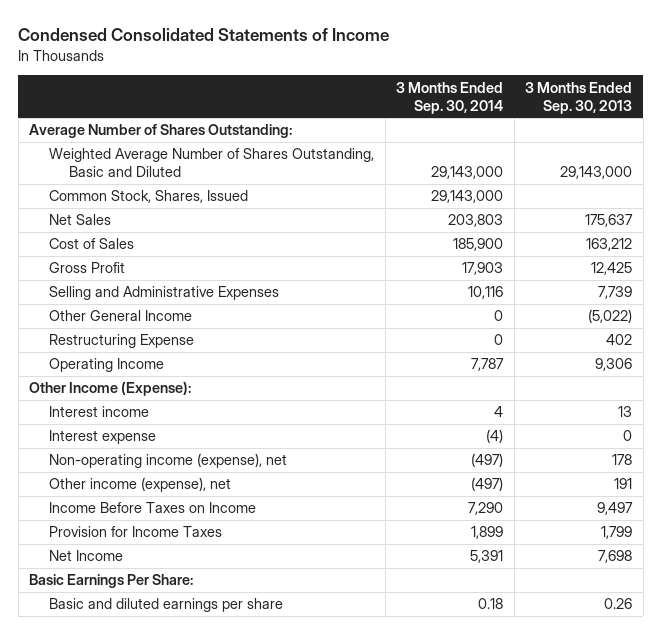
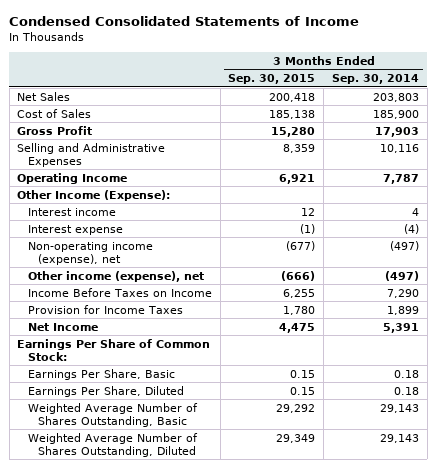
- | 3 Months Ended Sep. 30, 2014 | 3 Months Ended Sep. 30, 2013
+ | 3 Months Ended Sep. 30, 2015 | 3 Months Ended Sep. 30, 2014
- Average Number of Shares Outstanding:
- Weighted Average Number of Shares Outstanding, Basic and Diluted | 29,143,000 | 29,143,000
- Common Stock, Shares, Issued | 29,143,000 |
- Other General Income | 0 | (5,022)
- Restructuring Expense | 0 | 402
- Basic Earnings Per Share:
- Basic and diluted earnings per share | 0.18 | 0.26
+ Earnings Per Share of Common Stock:
+ Earnings Per Share, Basic | 0.15 | 0.18
+ Earnings Per Share, Diluted | 0.15 | 0.18
+ Weighted Average Number of Shares Outstanding, Basic | 29,292 | 29,143
+ Weighted Average Number of Shares Outstanding, Diluted | 29,349 | 29,143

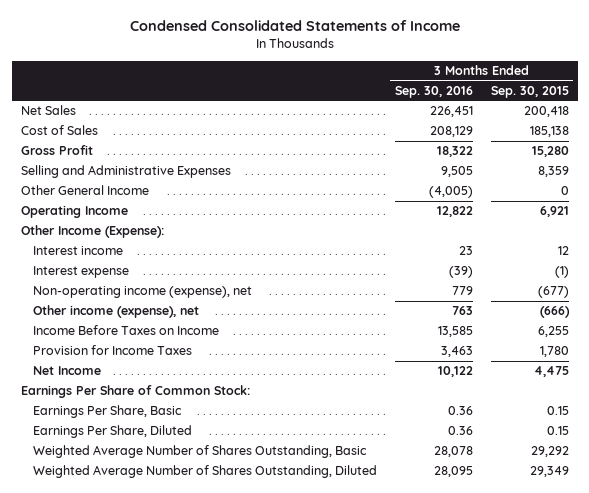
- | 3 Months Ended Sep. 30, 2015 | 3 Months Ended Sep. 30, 2014
+ | 3 Months Ended Sep. 30, 2016 | 3 Months Ended Sep. 30, 2015
+ Other General Income | (4,005) | 0

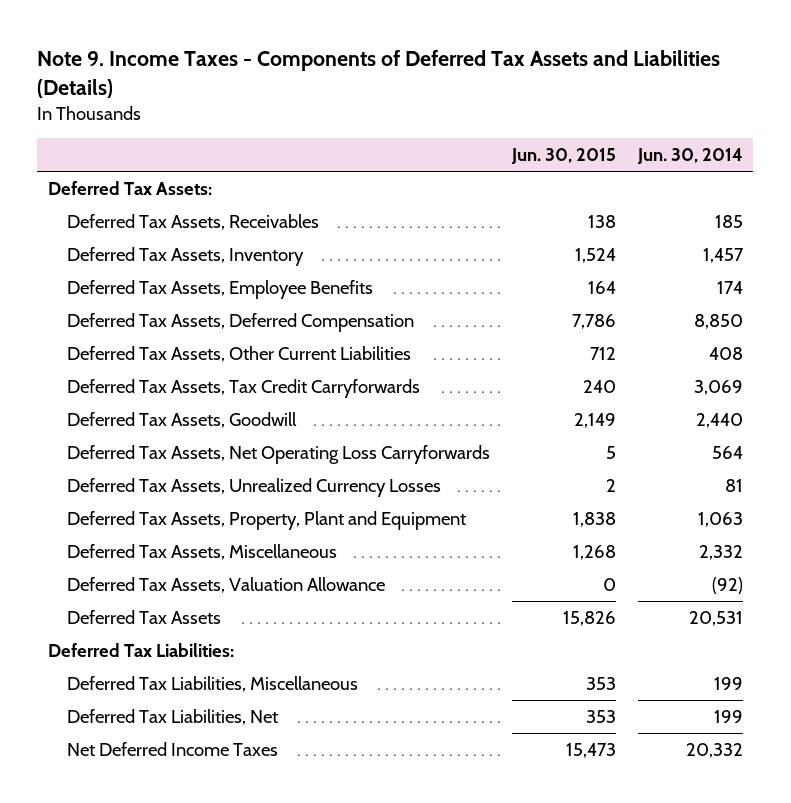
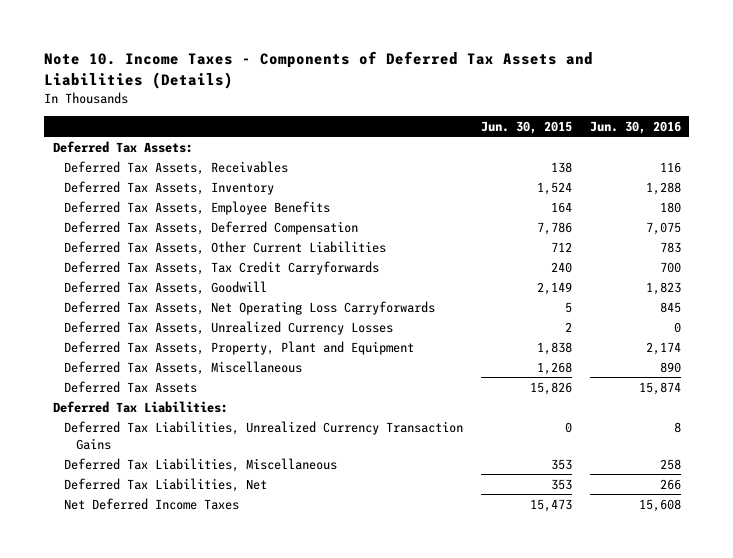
- Note 9. Income Taxes - Components of Deferred Tax Assets and Liabilities (Details)
+ Note 10. Income Taxes - Components of Deferred Tax Assets and Liabilities (Details)
- | Jun. 30, 2015 | Jun. 30, 2014
+ | Jun. 30, 2015 | Jun. 30, 2016
- Deferred Tax Assets, Valuation Allowance | 0 | (92)
+ Deferred Tax Liabilities, Unrealized Currency Transaction Gains | 0 | 8

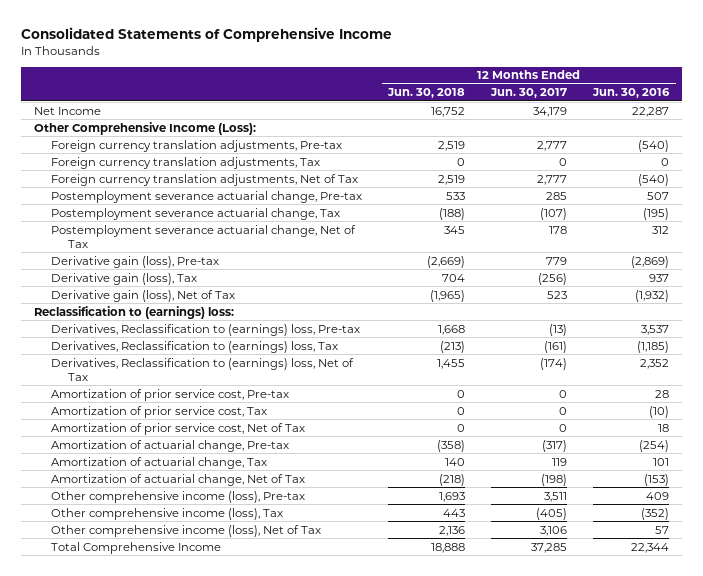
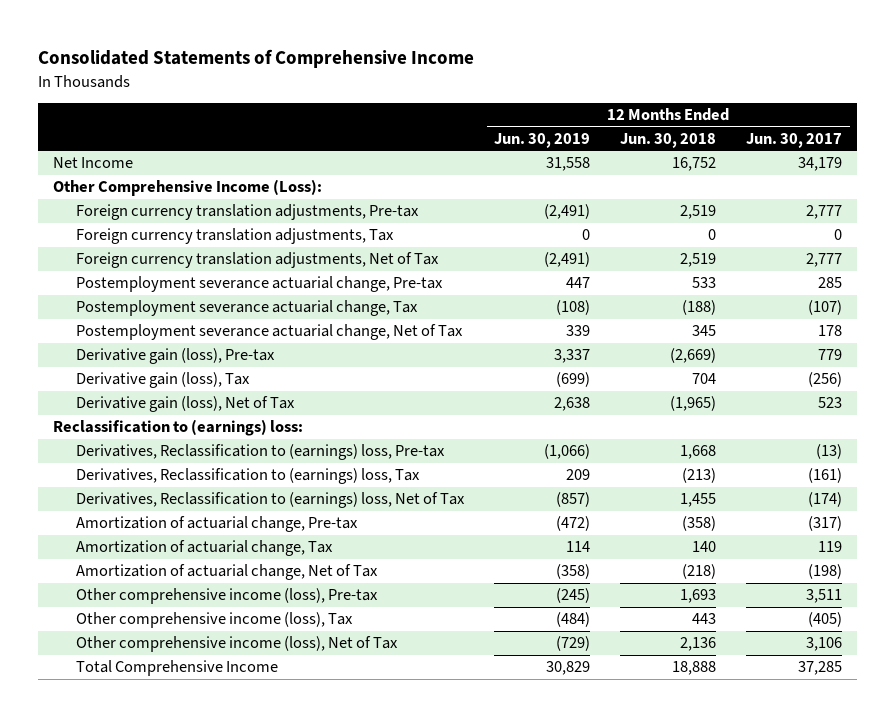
- | 12 Months Ended Jun. 30, 2018 | 12 Months Ended Jun. 30, 2017 | 12 Months Ended Jun. 30, 2016
+ | 12 Months Ended Jun. 30, 2019 | 12 Months Ended Jun. 30, 2018 | 12 Months Ended Jun. 30, 2017
- Amortization of prior service cost, Pre-tax | 0 | 0 | 28
- Amortization of prior service cost, Tax | 0 | 0 | (10)
- Amortization of prior service cost, Net of Tax | 0 | 0 | 18

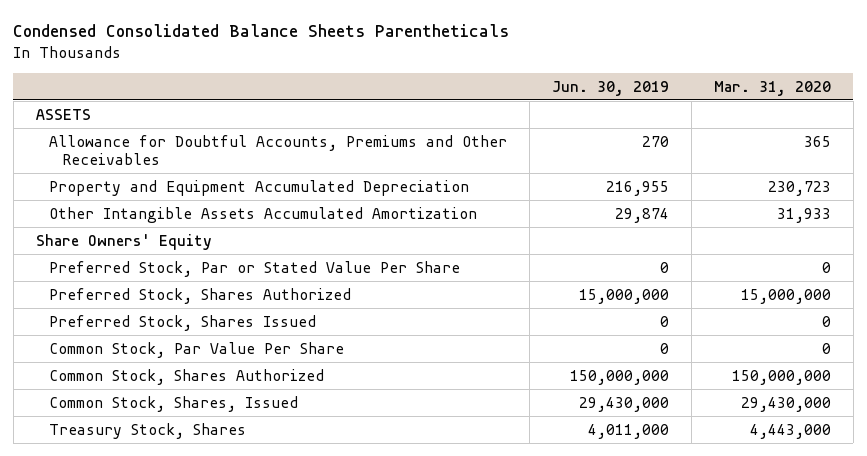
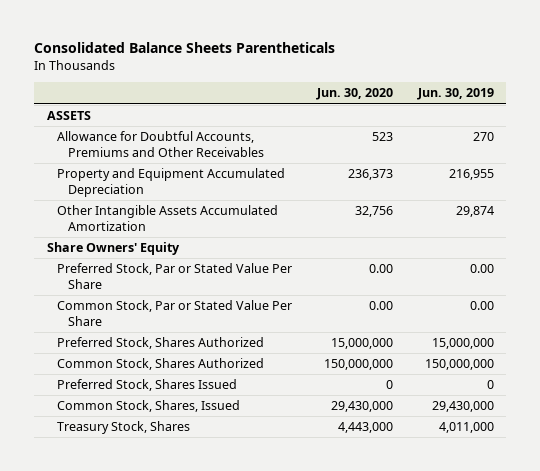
- Condensed Consolidated Balance Sheets Parentheticals
+ Consolidated Balance Sheets Parentheticals
- | Jun. 30, 2019 | Mar. 31, 2020
+ | Jun. 30, 2020 | Jun. 30, 2019
- Preferred Stock, Par or Stated Value Per Share | 0 | 0
+ Preferred Stock, Par or Stated Value Per Share | 0.00 | 0.00
+ Common Stock, Par or Stated Value Per Share | 0.00 | 0.00
- Common Stock, Par Value Per Share | 0 | 0
moved down: Preferred Stock, Shares Issued | 0 | 0

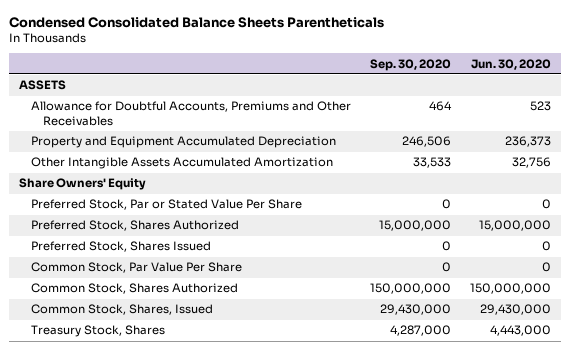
- Consolidated Balance Sheets Parentheticals
+ Condensed Consolidated Balance Sheets Parentheticals
- | Jun. 30, 2020 | Jun. 30, 2019
+ | Sep. 30, 2020 | Jun. 30, 2020
- Preferred Stock, Par or Stated Value Per Share | 0.00 | 0.00
- Common Stock, Par or Stated Value Per Share | 0.00 | 0.00
+ Preferred Stock, Par or Stated Value Per Share | 0 | 0
+ Common Stock, Par Value Per Share | 0 | 0
moved down: Common Stock, Shares Authorized | 150,000,000 | 150,000,000

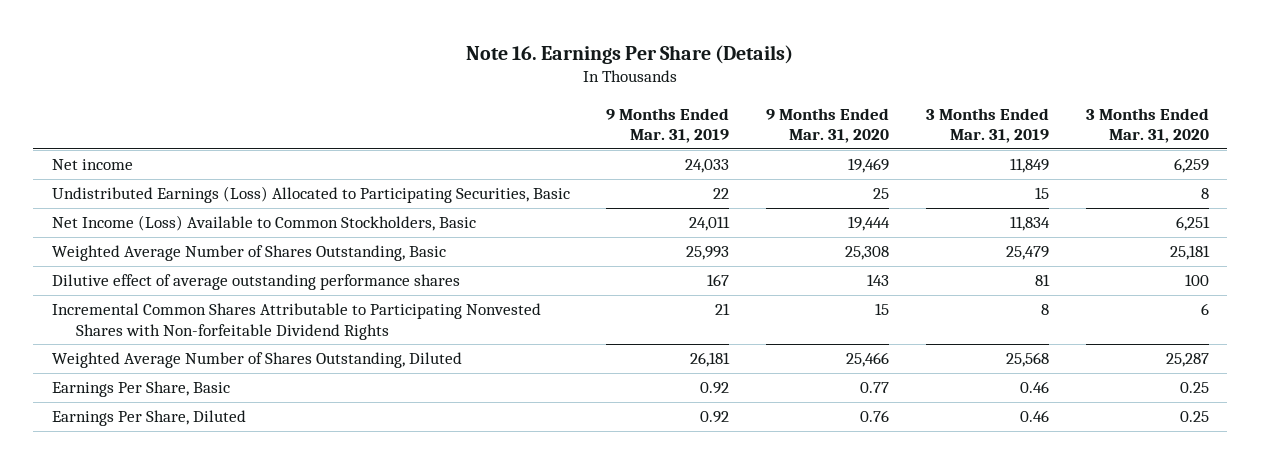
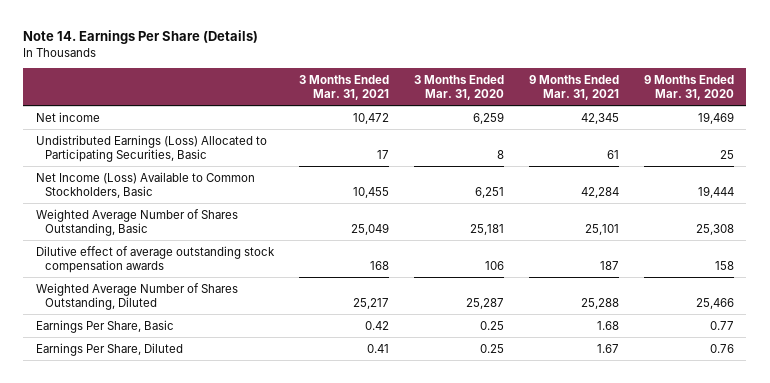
- Note 16. Earnings Per Share (Details)
+ Note 14. Earnings Per Share (Details)
- | 9 Months Ended Mar. 31, 2019 | 9 Months Ended Mar. 31, 2020 | 3 Months Ended Mar. 31, 2019 | 3 Months Ended Mar. 31, 2020
+ | 3 Months Ended Mar. 31, 2021 | 3 Months Ended Mar. 31, 2020 | 9 Months Ended Mar. 31, 2021 | 9 Months Ended Mar. 31, 2020
- Dilutive effect of average outstanding performance shares | 167 | 143 | 81 | 100
- Incremental Common Shares Attributable to Participating Nonvested Shares with Non-forfeitable Dividend Rights | 21 | 15 | 8 | 6
+ Dilutive effect of average outstanding stock compensation awards | 168 | 106 | 187 | 158

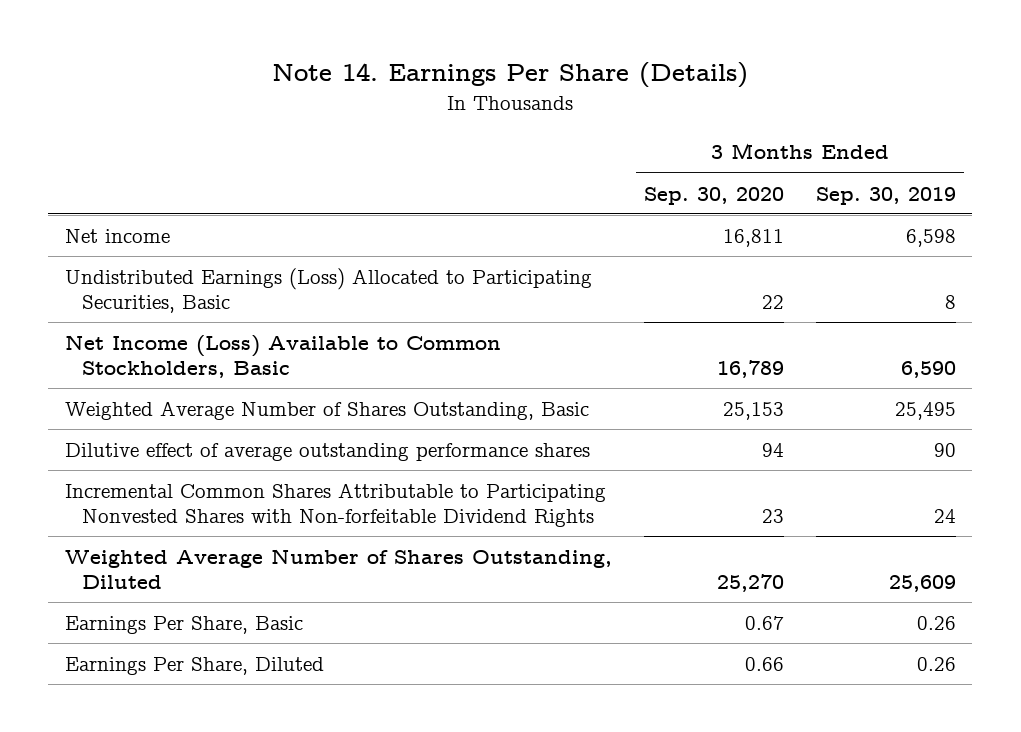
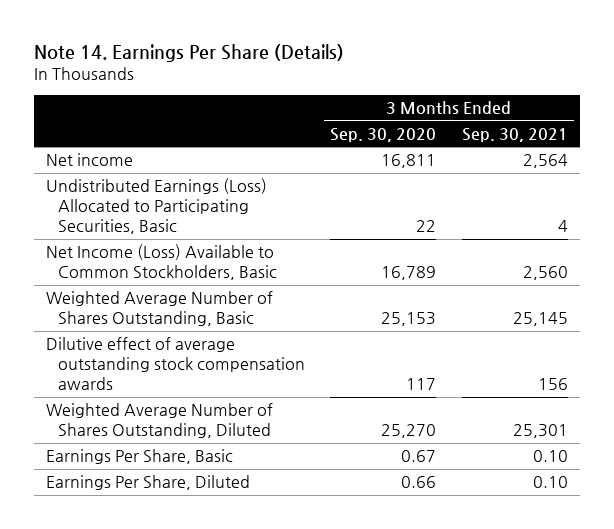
- | 3 Months Ended Sep. 30, 2020 | 3 Months Ended Sep. 30, 2019
+ | 3 Months Ended Sep. 30, 2020 | 3 Months Ended Sep. 30, 2021
- Dilutive effect of average outstanding performance shares | 94 | 90
- Incremental Common Shares Attributable to Participating Nonvested Shares with Non-forfeitable Dividend Rights | 23 | 24
+ Dilutive effect of average outstanding stock compensation awards | 117 | 156

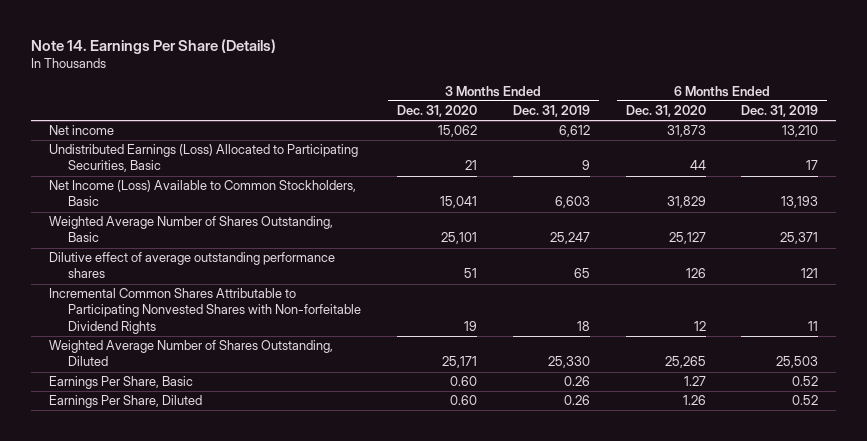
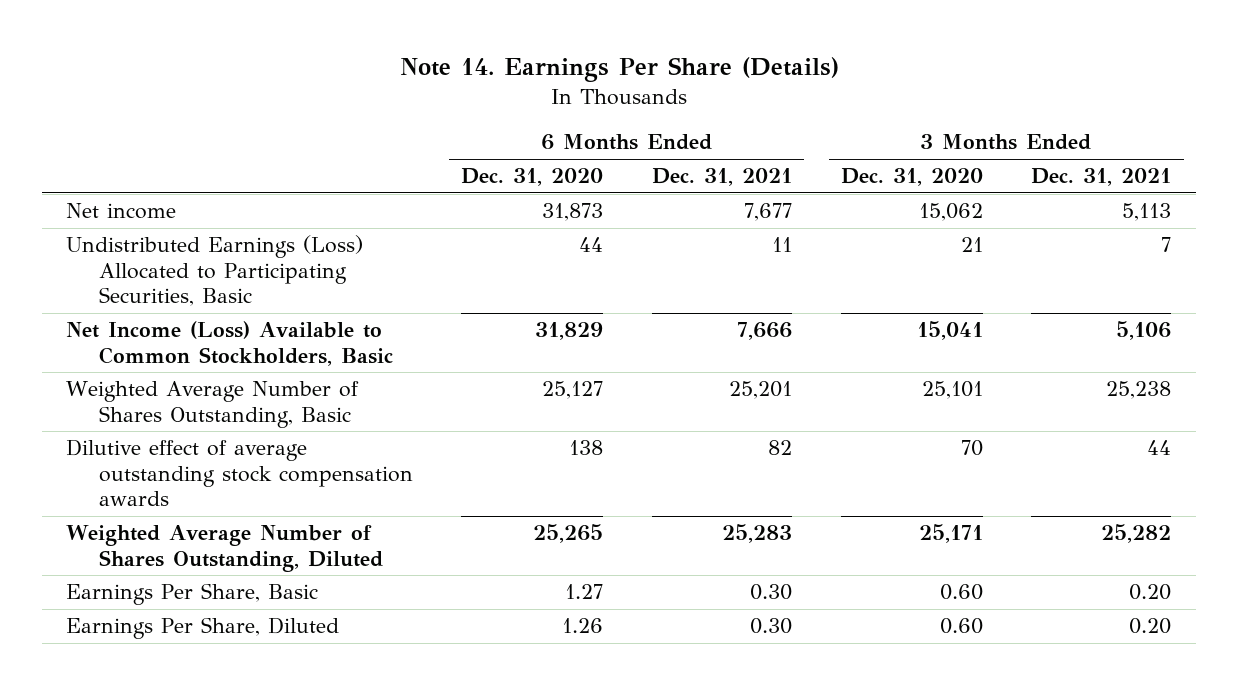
- | 3 Months Ended Dec. 31, 2020 | 3 Months Ended Dec. 31, 2019 | 6 Months Ended Dec. 31, 2020 | 6 Months Ended Dec. 31, 2019
+ | 6 Months Ended Dec. 31, 2020 | 6 Months Ended Dec. 31, 2021 | 3 Months Ended Dec. 31, 2020 | 3 Months Ended Dec. 31, 2021
- Dilutive effect of average outstanding performance shares | 51 | 65 | 126 | 121
- Incremental Common Shares Attributable to Participating Nonvested Shares with Non-forfeitable Dividend Rights | 19 | 18 | 12 | 11
+ Dilutive effect of average outstanding stock compensation awards | 138 | 82 | 70 | 44

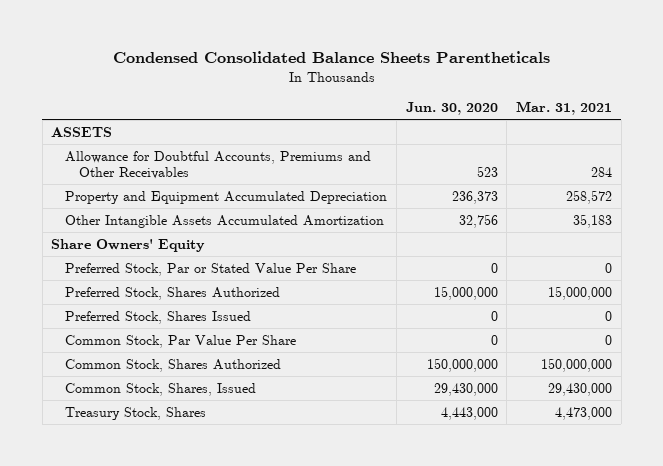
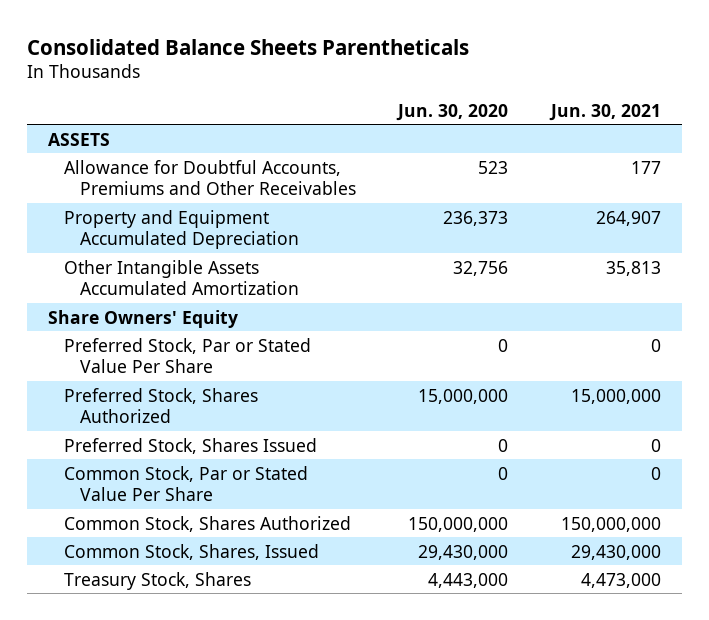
- Condensed Consolidated Balance Sheets Parentheticals
+ Consolidated Balance Sheets Parentheticals
- | Jun. 30, 2020 | Mar. 31, 2021
+ | Jun. 30, 2020 | Jun. 30, 2021
- Common Stock, Par Value Per Share | 0 | 0
+ Common Stock, Par or Stated Value Per Share | 0 | 0

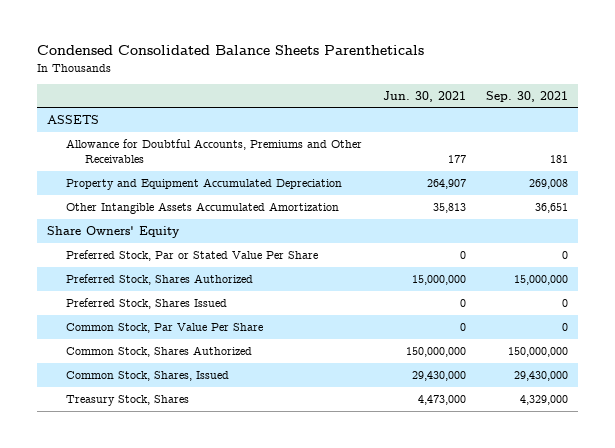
- Consolidated Balance Sheets Parentheticals
+ Condensed Consolidated Balance Sheets Parentheticals
- | Jun. 30, 2020 | Jun. 30, 2021
+ | Jun. 30, 2021 | Sep. 30, 2021
- Common Stock, Par or Stated Value Per Share | 0 | 0
+ Common Stock, Par Value Per Share | 0 | 0

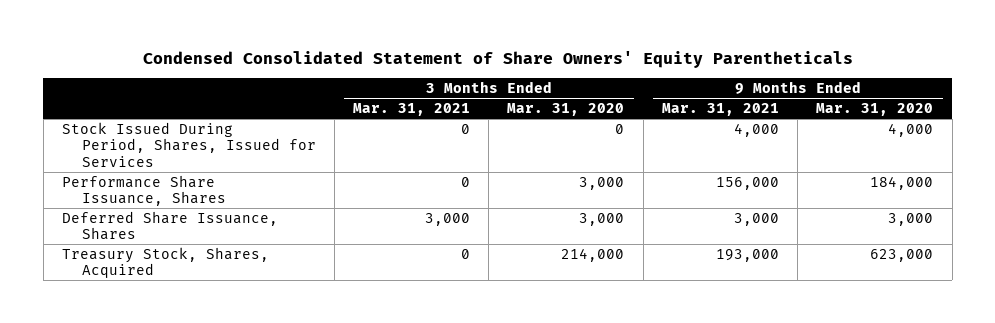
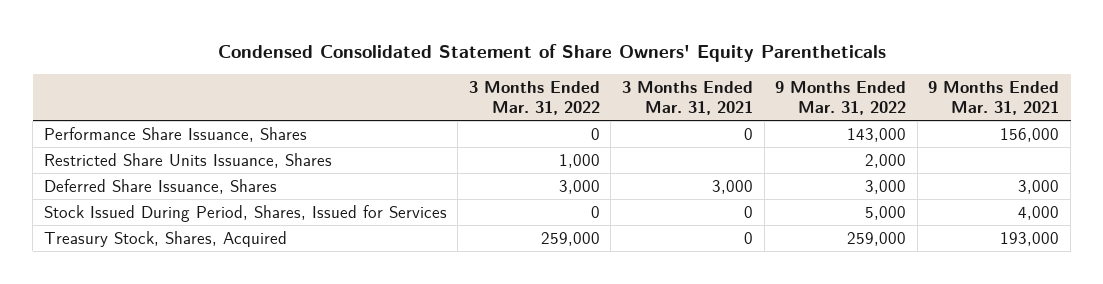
- | 3 Months Ended Mar. 31, 2021 | 3 Months Ended Mar. 31, 2020 | 9 Months Ended Mar. 31, 2021 | 9 Months Ended Mar. 31, 2020
+ | 3 Months Ended Mar. 31, 2022 | 3 Months Ended Mar. 31, 2021 | 9 Months Ended Mar. 31, 2022 | 9 Months Ended Mar. 31, 2021
+ Restricted Share Units Issuance, Shares | 1,000 | | 2,000 |
moved down: Stock Issued During Period, Shares, Issued for Services | 0 | 0 | 5,000 | 4,000

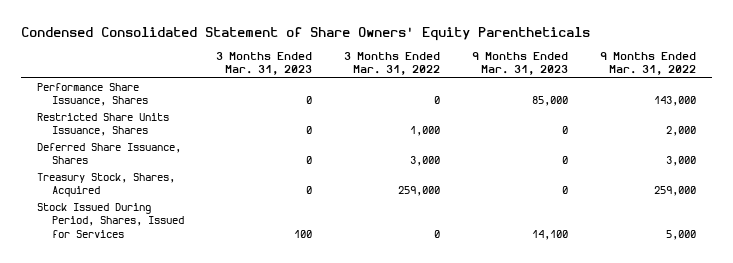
- | 3 Months Ended Mar. 31, 2022 | 3 Months Ended Mar. 31, 2021 | 9 Months Ended Mar. 31, 2022 | 9 Months Ended Mar. 31, 2021
+ | 3 Months Ended Mar. 31, 2023 | 3 Months Ended Mar. 31, 2022 | 9 Months Ended Mar. 31, 2023 | 9 Months Ended Mar. 31, 2022
moved down: Stock Issued During Period, Shares, Issued for Services | 100 | 0 | 14,100 | 5,000

